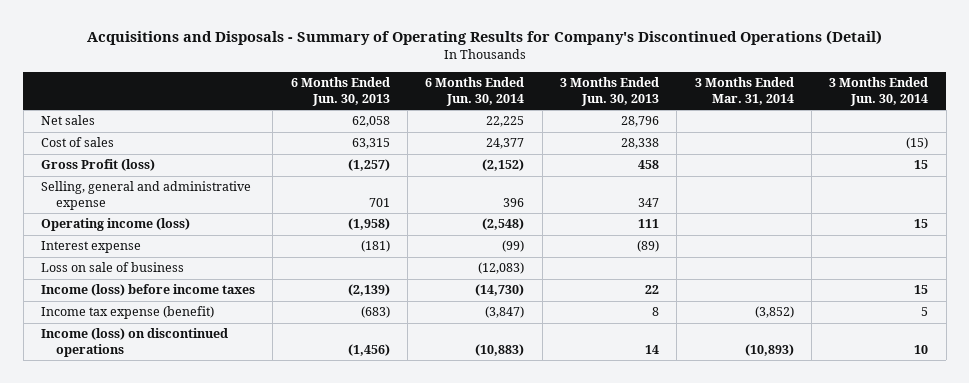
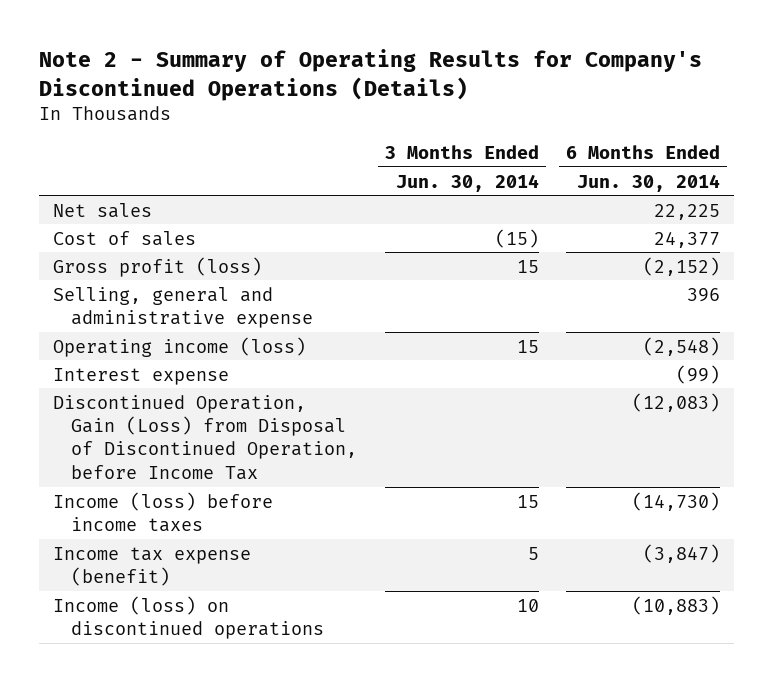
- Acquisitions and Disposals - Summary of Operating Results for Company's Discontinued Operations (Detail)
+ Note 2 - Summary of Operating Results for Company's Discontinued Operations (Details)
- | 6 Months Ended Jun. 30, 2013 | 6 Months Ended Jun. 30, 2014 | 3 Months Ended Jun. 30, 2013 | 3 Months Ended Mar. 31, 2014 | 3 Months Ended Jun. 30, 2014
+ | 3 Months Ended Jun. 30, 2014 | 6 Months Ended Jun. 30, 2014
- Gross Profit (loss) | (1,257) | (2,152) | 458 | | 15
+ Gross profit (loss) | 15 | (2,152)
- Loss on sale of business | | (12,083) | | |
+ Discontinued Operation, Gain (Loss) from Disposal of Discontinued Operation, before Income Tax | | (12,083)

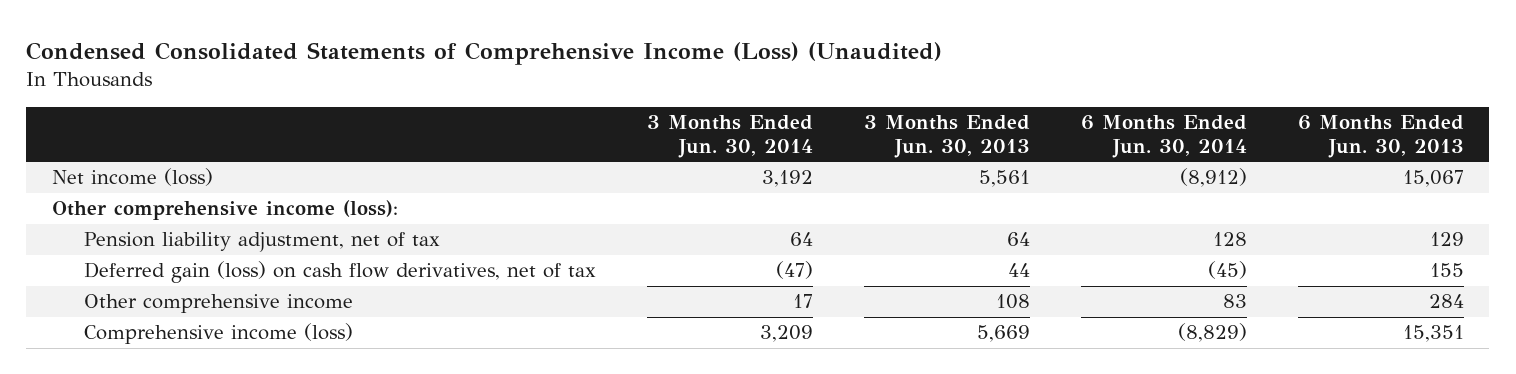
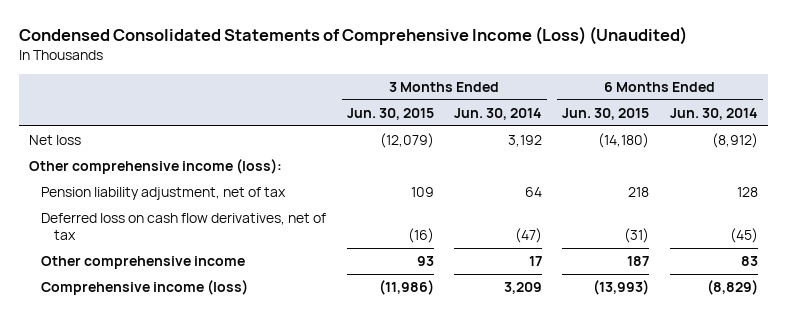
- | 3 Months Ended Jun. 30, 2014 | 3 Months Ended Jun. 30, 2013 | 6 Months Ended Jun. 30, 2014 | 6 Months Ended Jun. 30, 2013
+ | 3 Months Ended Jun. 30, 2015 | 3 Months Ended Jun. 30, 2014 | 6 Months Ended Jun. 30, 2015 | 6 Months Ended Jun. 30, 2014
- Net income (loss) | 3,192 | 5,561 | (8,912) | 15,067
+ Net loss | (12,079) | 3,192 | (14,180) | (8,912)
- Deferred gain (loss) on cash flow derivatives, net of tax | (47) | 44 | (45) | 155
+ Deferred loss on cash flow derivatives, net of tax | (16) | (47) | (31) | (45)

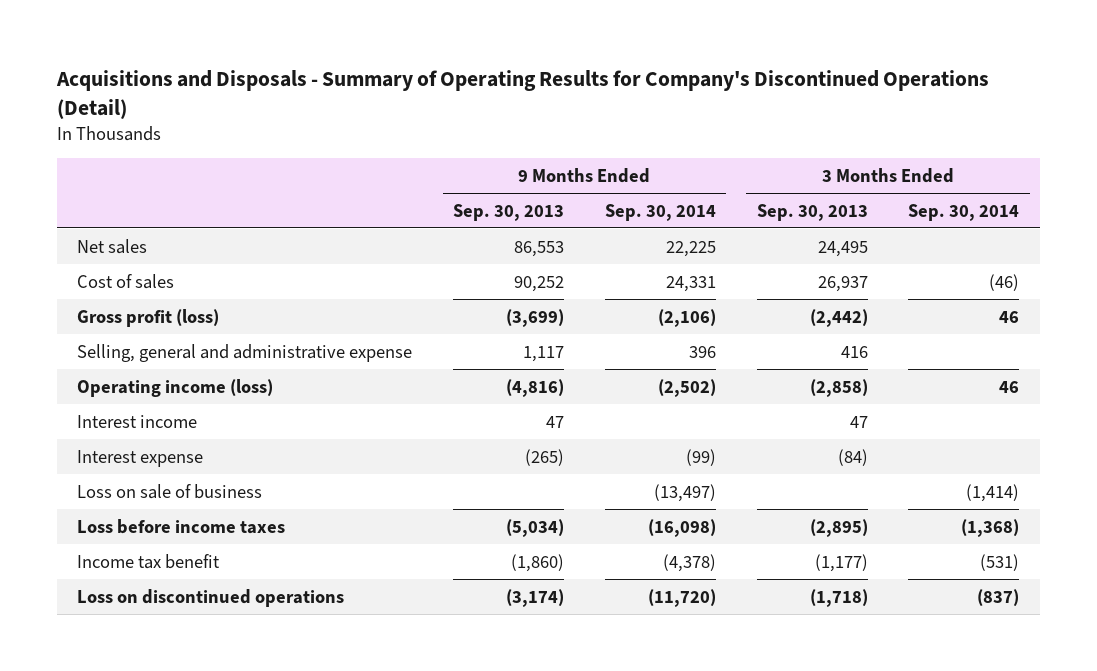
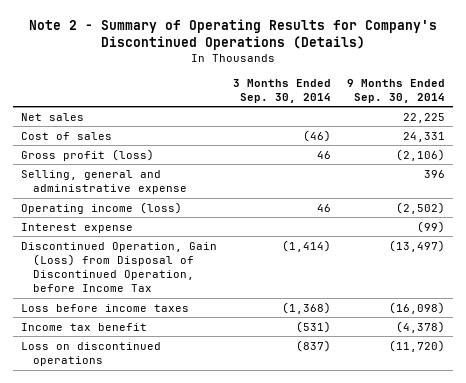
- Acquisitions and Disposals - Summary of Operating Results for Company's Discontinued Operations (Detail)
+ Note 2 - Summary of Operating Results for Company's Discontinued Operations (Details)
- | 9 Months Ended Sep. 30, 2013 | 9 Months Ended Sep. 30, 2014 | 3 Months Ended Sep. 30, 2013 | 3 Months Ended Sep. 30, 2014
+ | 3 Months Ended Sep. 30, 2014 | 9 Months Ended Sep. 30, 2014
- Interest income | 47 | | 47 |
- Loss on sale of business | | (13,497) | | (1,414)
+ Discontinued Operation, Gain (Loss) from Disposal of Discontinued Operation, before Income Tax | (1,414) | (13,497)

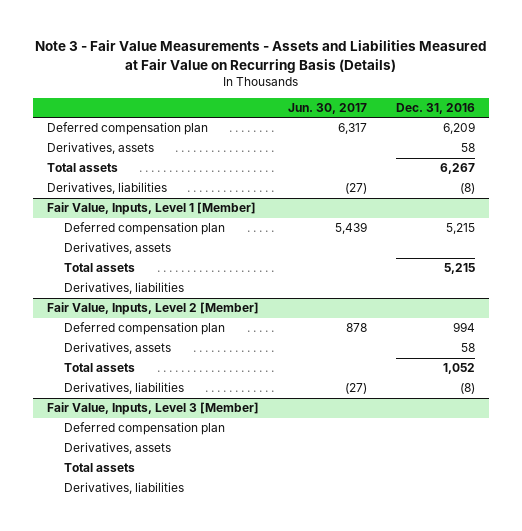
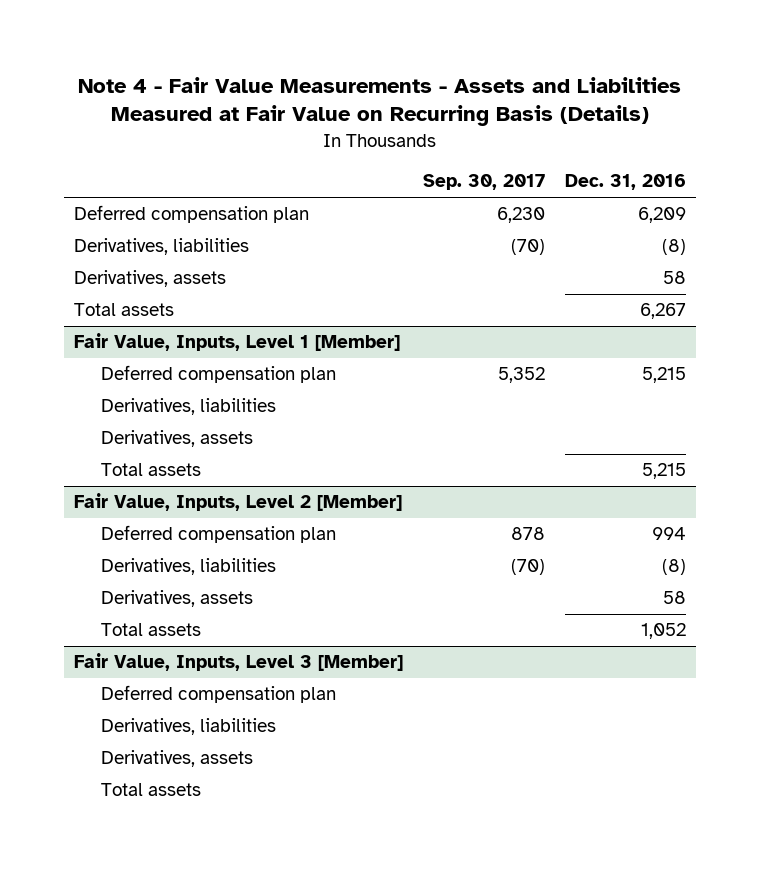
- Note 3 - Fair Value Measurements - Assets and Liabilities Measured at Fair Value on Recurring Basis (Details)
+ Note 4 - Fair Value Measurements - Assets and Liabilities Measured at Fair Value on Recurring Basis (Details)
- | Jun. 30, 2017 | Dec. 31, 2016
+ | Sep. 30, 2017 | Dec. 31, 2016
moved up: Derivatives, liabilities | (70) | (8)
@ Fair Value, Inputs, Level 1 [Member]
moved up: Derivatives, liabilities
@ Fair Value, Inputs, Level 2 [Member]
moved up: Derivatives, liabilities | (70) | (8)
@ Fair Value, Inputs, Level 3 [Member]
moved up: Derivatives, liabilities

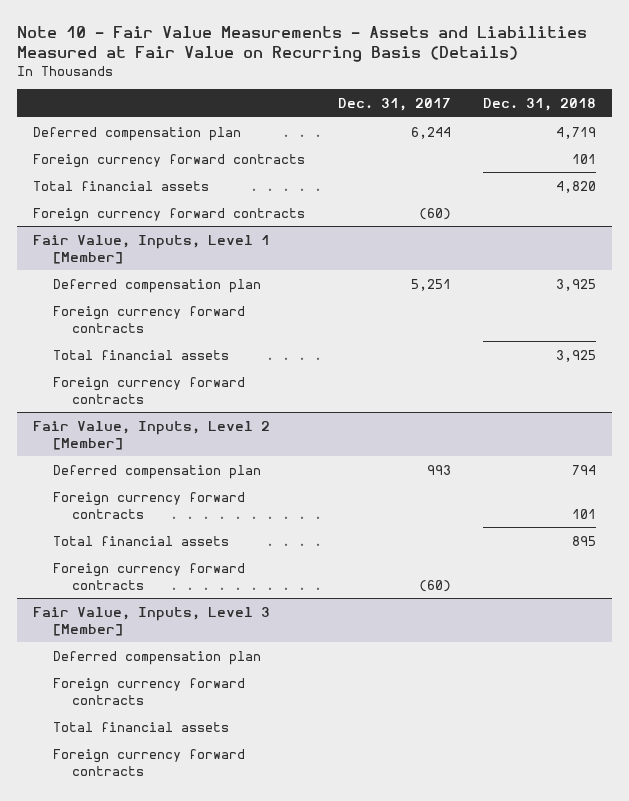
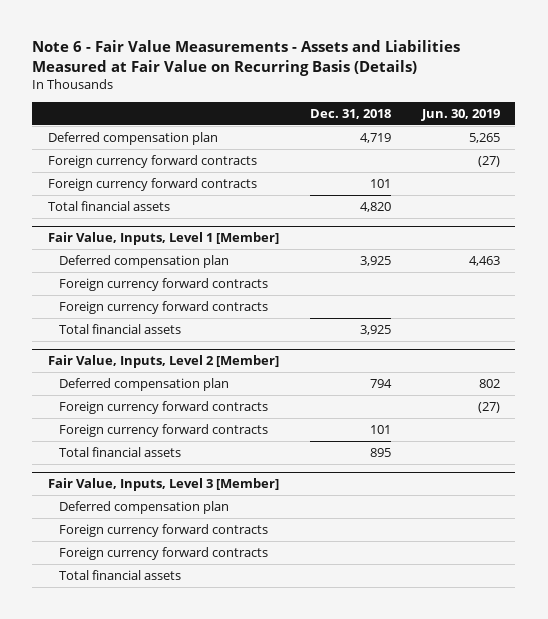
- Note 10 - Fair Value Measurements - Assets and Liabilities Measured at Fair Value on Recurring Basis (Details)
+ Note 6 - Fair Value Measurements - Assets and Liabilities Measured at Fair Value on Recurring Basis (Details)
- | Dec. 31, 2017 | Dec. 31, 2018
+ | Dec. 31, 2018 | Jun. 30, 2019
moved up: Foreign currency forward contracts | | (27)
@ Fair Value, Inputs, Level 1 [Member]
moved down: Total financial assets | 3,925 |
@ Fair Value, Inputs, Level 2 [Member]
moved up: Foreign currency forward contracts | | (27)
@ Fair Value, Inputs, Level 3 [Member]
moved down: Total financial assets

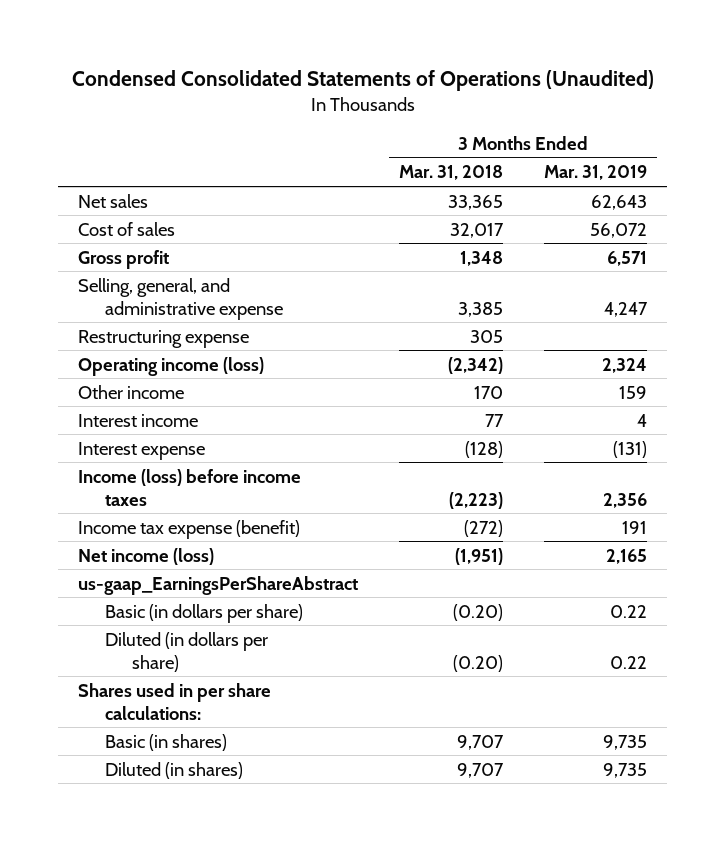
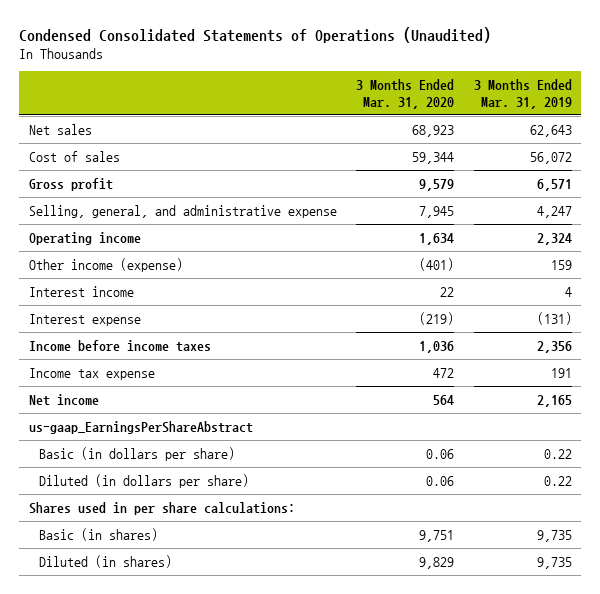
- | 3 Months Ended Mar. 31, 2018 | 3 Months Ended Mar. 31, 2019
+ | 3 Months Ended Mar. 31, 2020 | 3 Months Ended Mar. 31, 2019
- Restructuring expense | 305 |
- Operating income (loss) | (2,342) | 2,324
- Other income | 170 | 159
+ Operating income | 1,634 | 2,324
+ Other income (expense) | (401) | 159
- Income (loss) before income taxes | (2,223) | 2,356
- Income tax expense (benefit) | (272) | 191
- Net income (loss) | (1,951) | 2,165
+ Income before income taxes | 1,036 | 2,356
+ Income tax expense | 472 | 191
+ Net income | 564 | 2,165

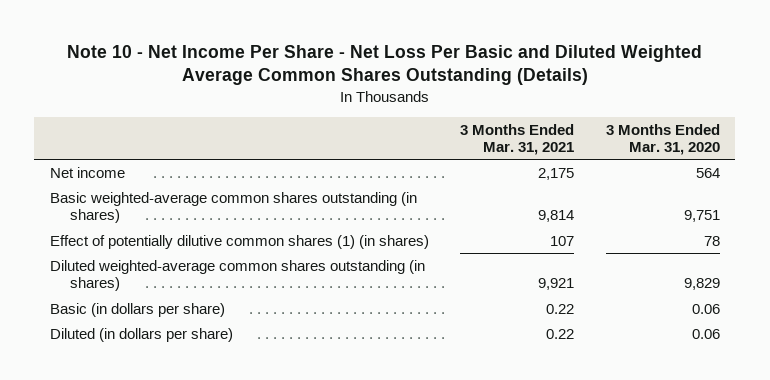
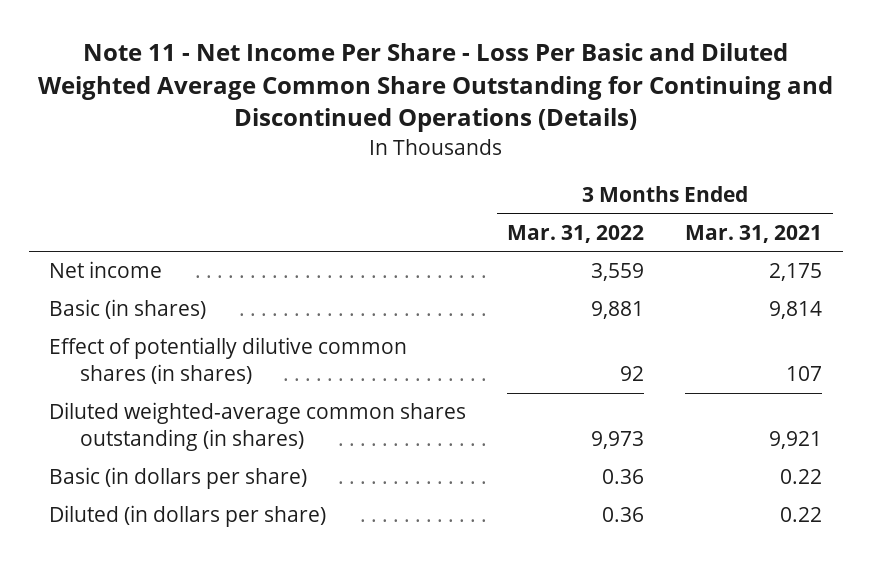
- Note 10 - Net Income Per Share - Net Loss Per Basic and Diluted Weighted Average Common Shares Outstanding (Details)
+ Note 11 - Net Income Per Share - Loss Per Basic and Diluted Weighted Average Common Share Outstanding for Continuing and Discontinued Operations (Details)
- | 3 Months Ended Mar. 31, 2021 | 3 Months Ended Mar. 31, 2020
+ | 3 Months Ended Mar. 31, 2022 | 3 Months Ended Mar. 31, 2021
- Basic weighted-average common shares outstanding (in shares) | 9,814 | 9,751
- Effect of potentially dilutive common shares (1) (in shares) | 107 | 78
+ Basic (in shares) | 9,881 | 9,814
+ Effect of potentially dilutive common shares (in shares) | 92 | 107

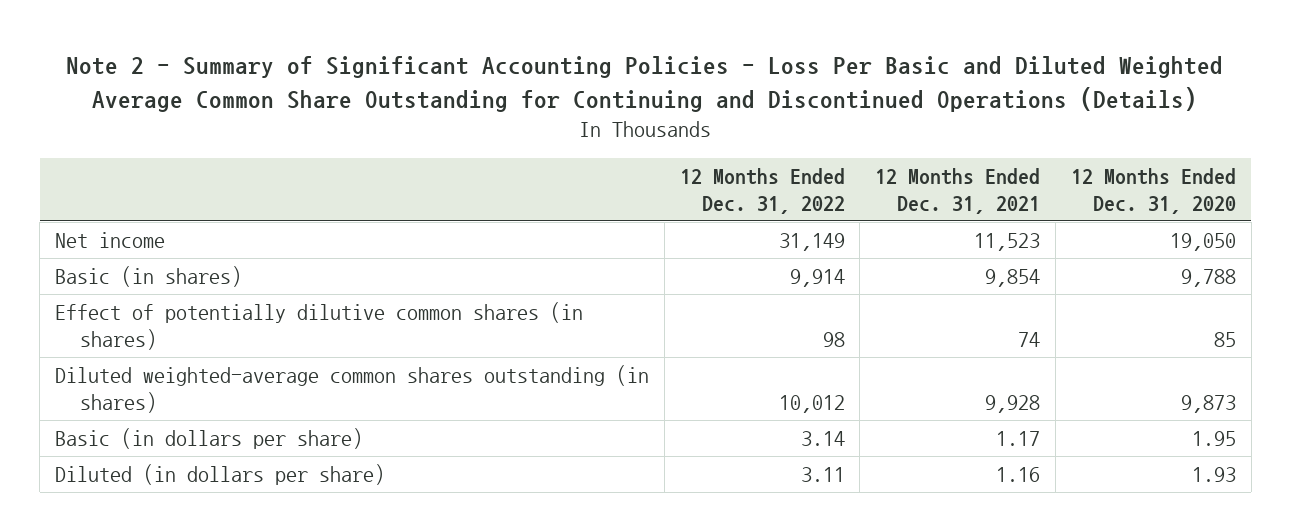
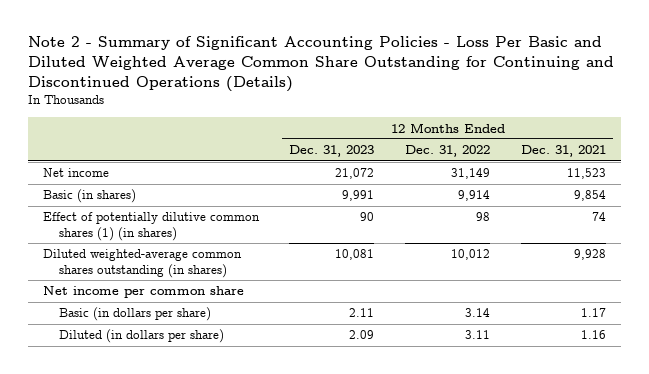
- | 12 Months Ended Dec. 31, 2022 | 12 Months Ended Dec. 31, 2021 | 12 Months Ended Dec. 31, 2020
+ | 12 Months Ended Dec. 31, 2023 | 12 Months Ended Dec. 31, 2022 | 12 Months Ended Dec. 31, 2021
- Effect of potentially dilutive common shares (in shares) | 98 | 74 | 85
+ Effect of potentially dilutive common shares (1) (in shares) | 90 | 98 | 74
+ Net income per common share

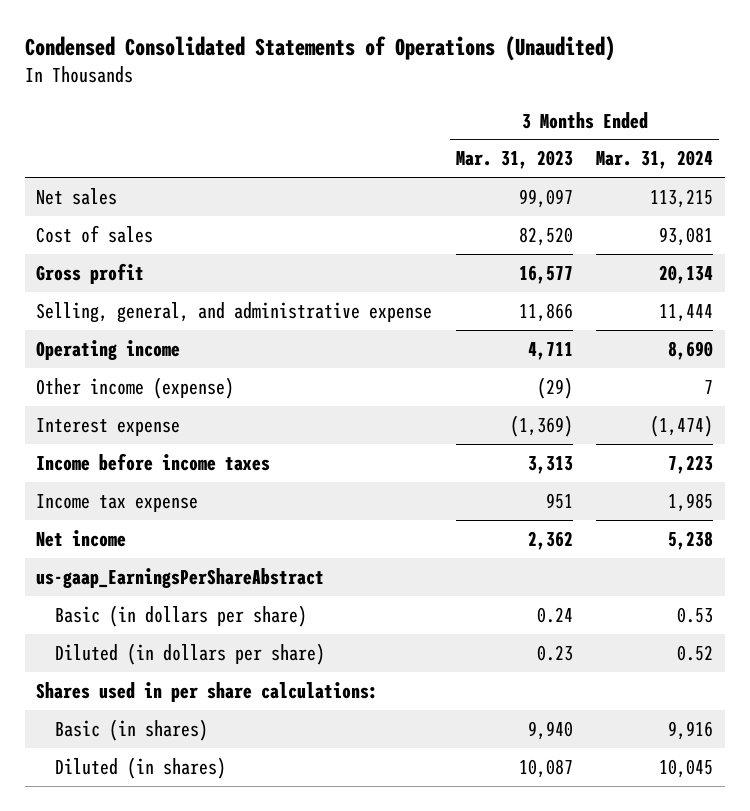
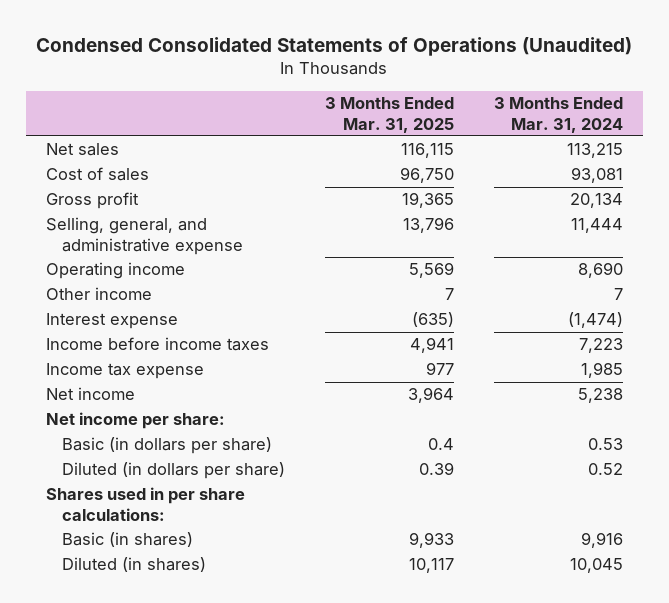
- | 3 Months Ended Mar. 31, 2023 | 3 Months Ended Mar. 31, 2024
+ | 3 Months Ended Mar. 31, 2025 | 3 Months Ended Mar. 31, 2024
- Other income (expense) | (29) | 7
+ Other income | 7 | 7
- us-gaap_EarningsPerShareAbstract
+ Net income per share:

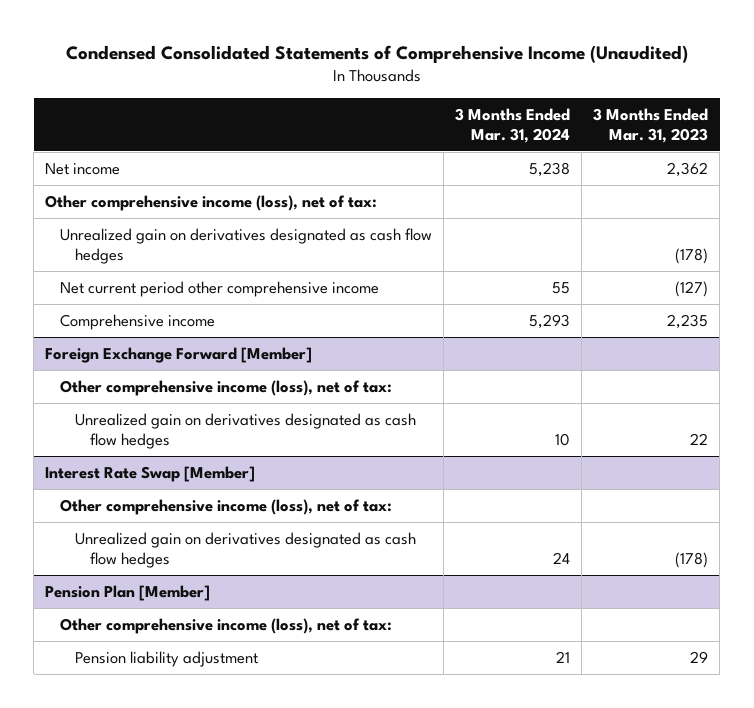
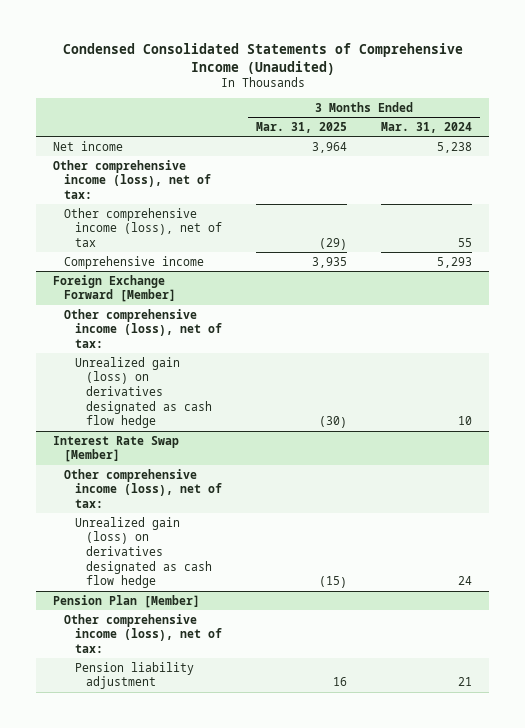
- | 3 Months Ended Mar. 31, 2024 | 3 Months Ended Mar. 31, 2023
+ | 3 Months Ended Mar. 31, 2025 | 3 Months Ended Mar. 31, 2024
- Unrealized gain on derivatives designated as cash flow hedges | | (178)
- Net current period other comprehensive income | 55 | (127)
+ Other comprehensive income (loss), net of tax | (29) | 55
@ Foreign Exchange Forward [Member]
- Unrealized gain on derivatives designated as cash flow hedges | 10 | 22
+ Unrealized gain (loss) on derivatives designated as cash flow hedge | (30) | 10
@ Interest Rate Swap [Member]
- Unrealized gain on derivatives designated as cash flow hedges | 24 | (178)
+ Unrealized gain (loss) on derivatives designated as cash flow hedge | (15) | 24

